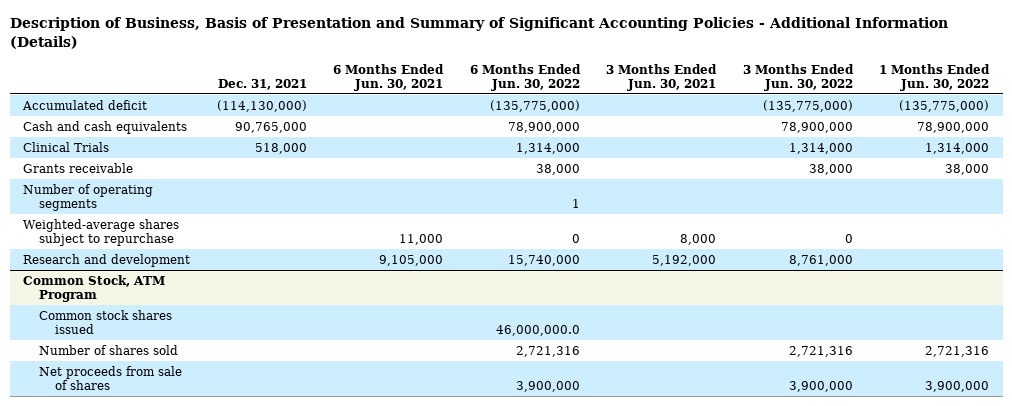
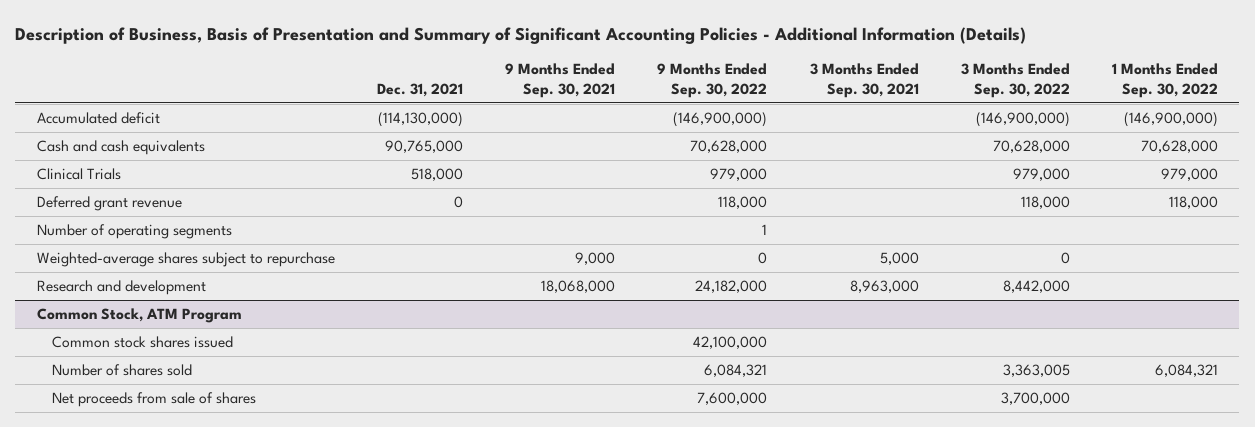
- | Dec. 31, 2021 | 6 Months Ended Jun. 30, 2021 | 6 Months Ended Jun. 30, 2022 | 3 Months Ended Jun. 30, 2021 | 3 Months Ended Jun. 30, 2022 | 1 Months Ended Jun. 30, 2022
+ | Dec. 31, 2021 | 9 Months Ended Sep. 30, 2021 | 9 Months Ended Sep. 30, 2022 | 3 Months Ended Sep. 30, 2021 | 3 Months Ended Sep. 30, 2022 | 1 Months Ended Sep. 30, 2022
- Grants receivable | | | 38,000 | | 38,000 | 38,000
+ Deferred grant revenue | 0 | | 118,000 | | 118,000 | 118,000

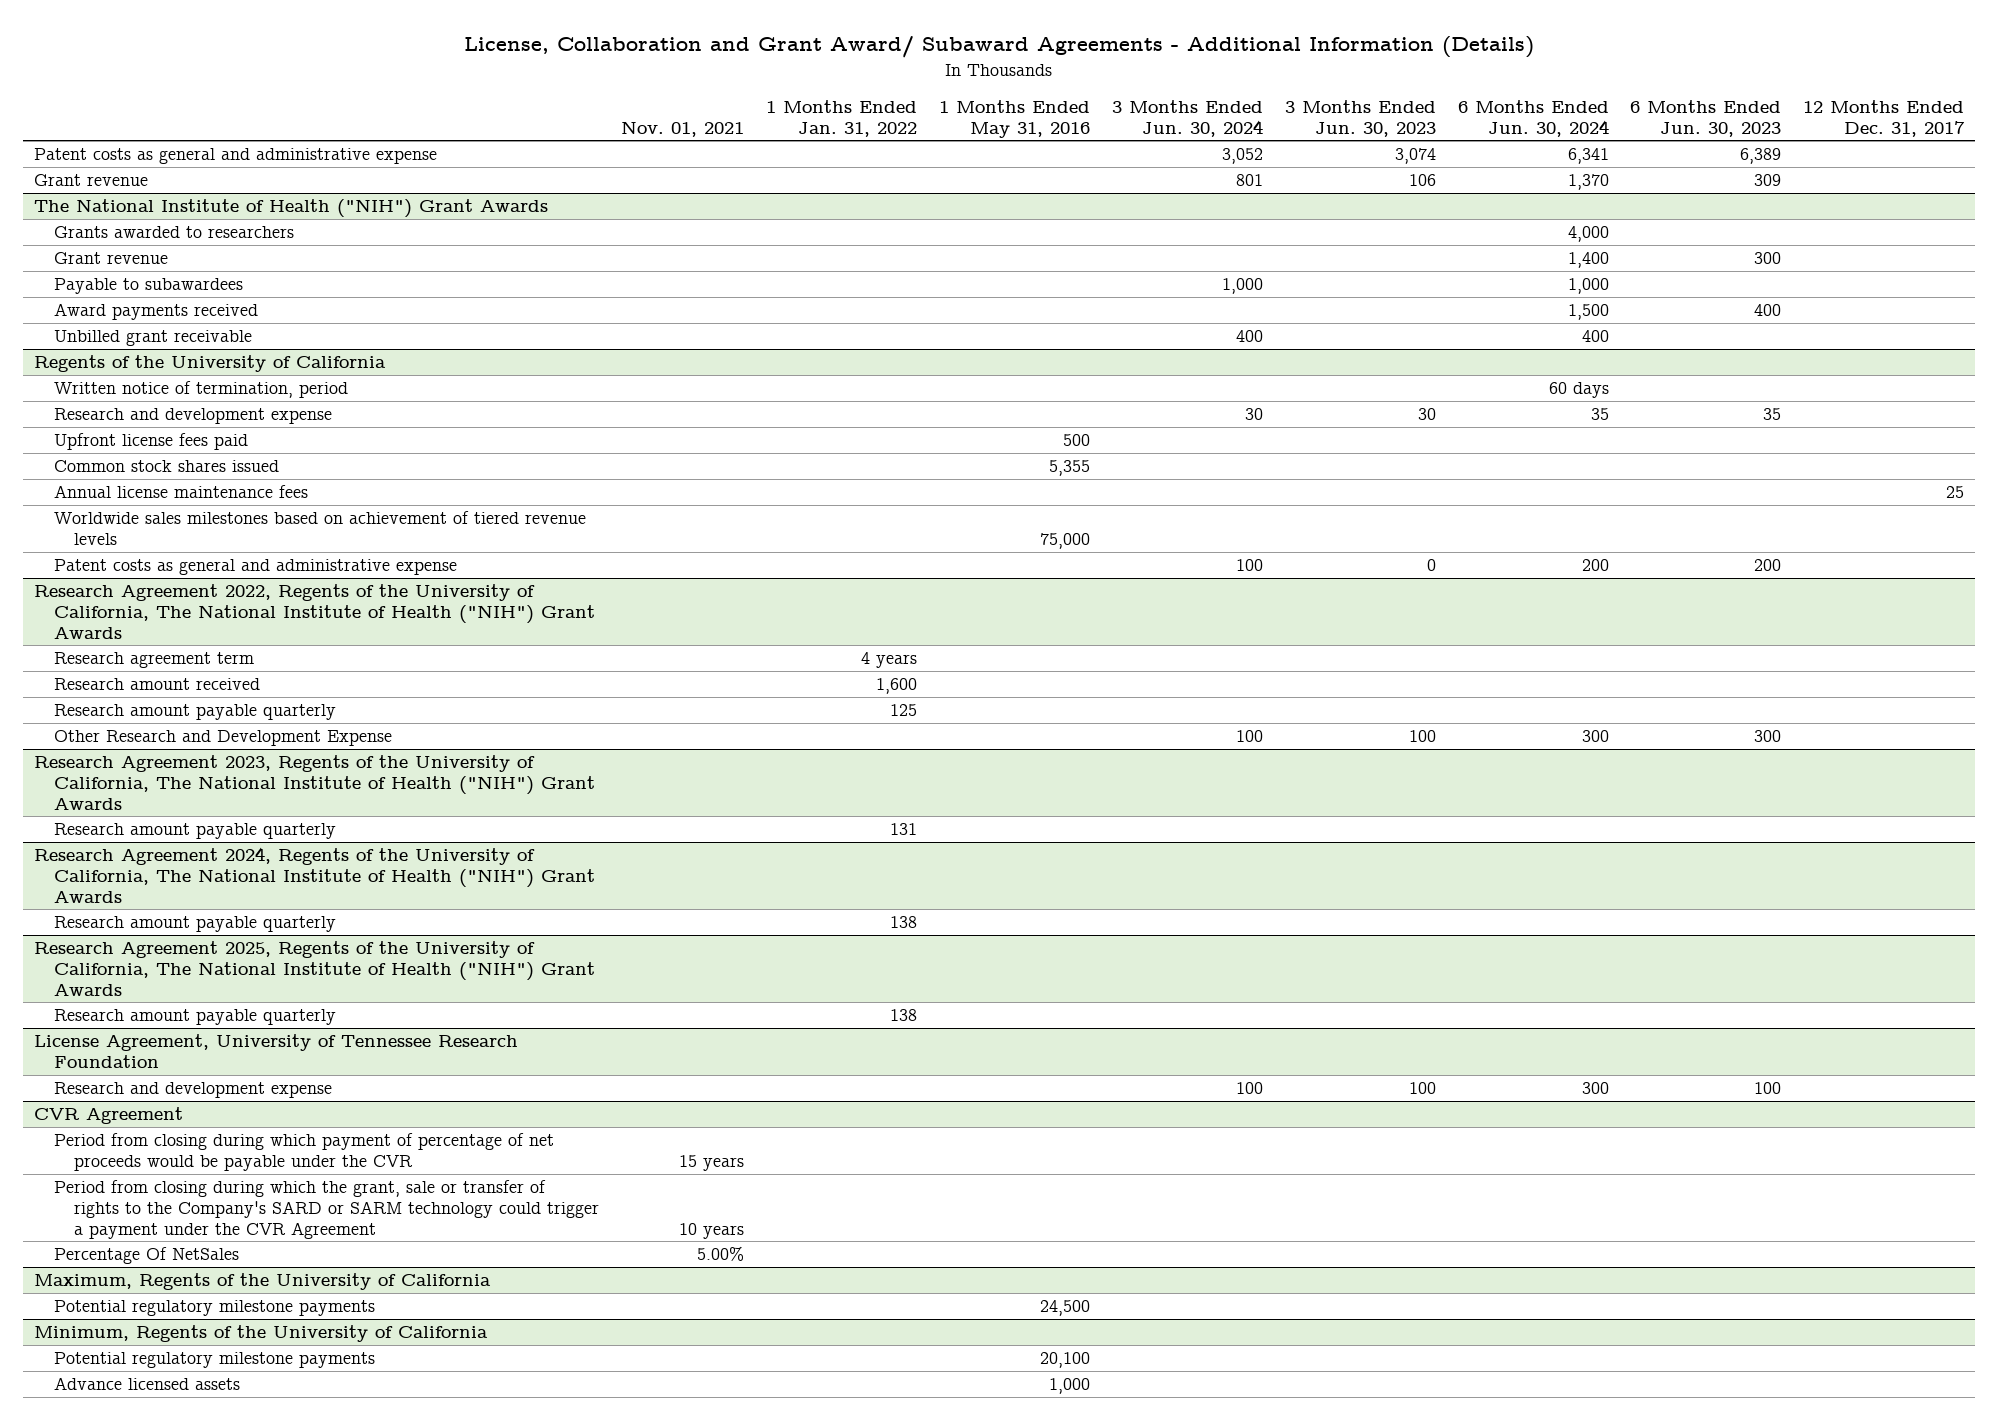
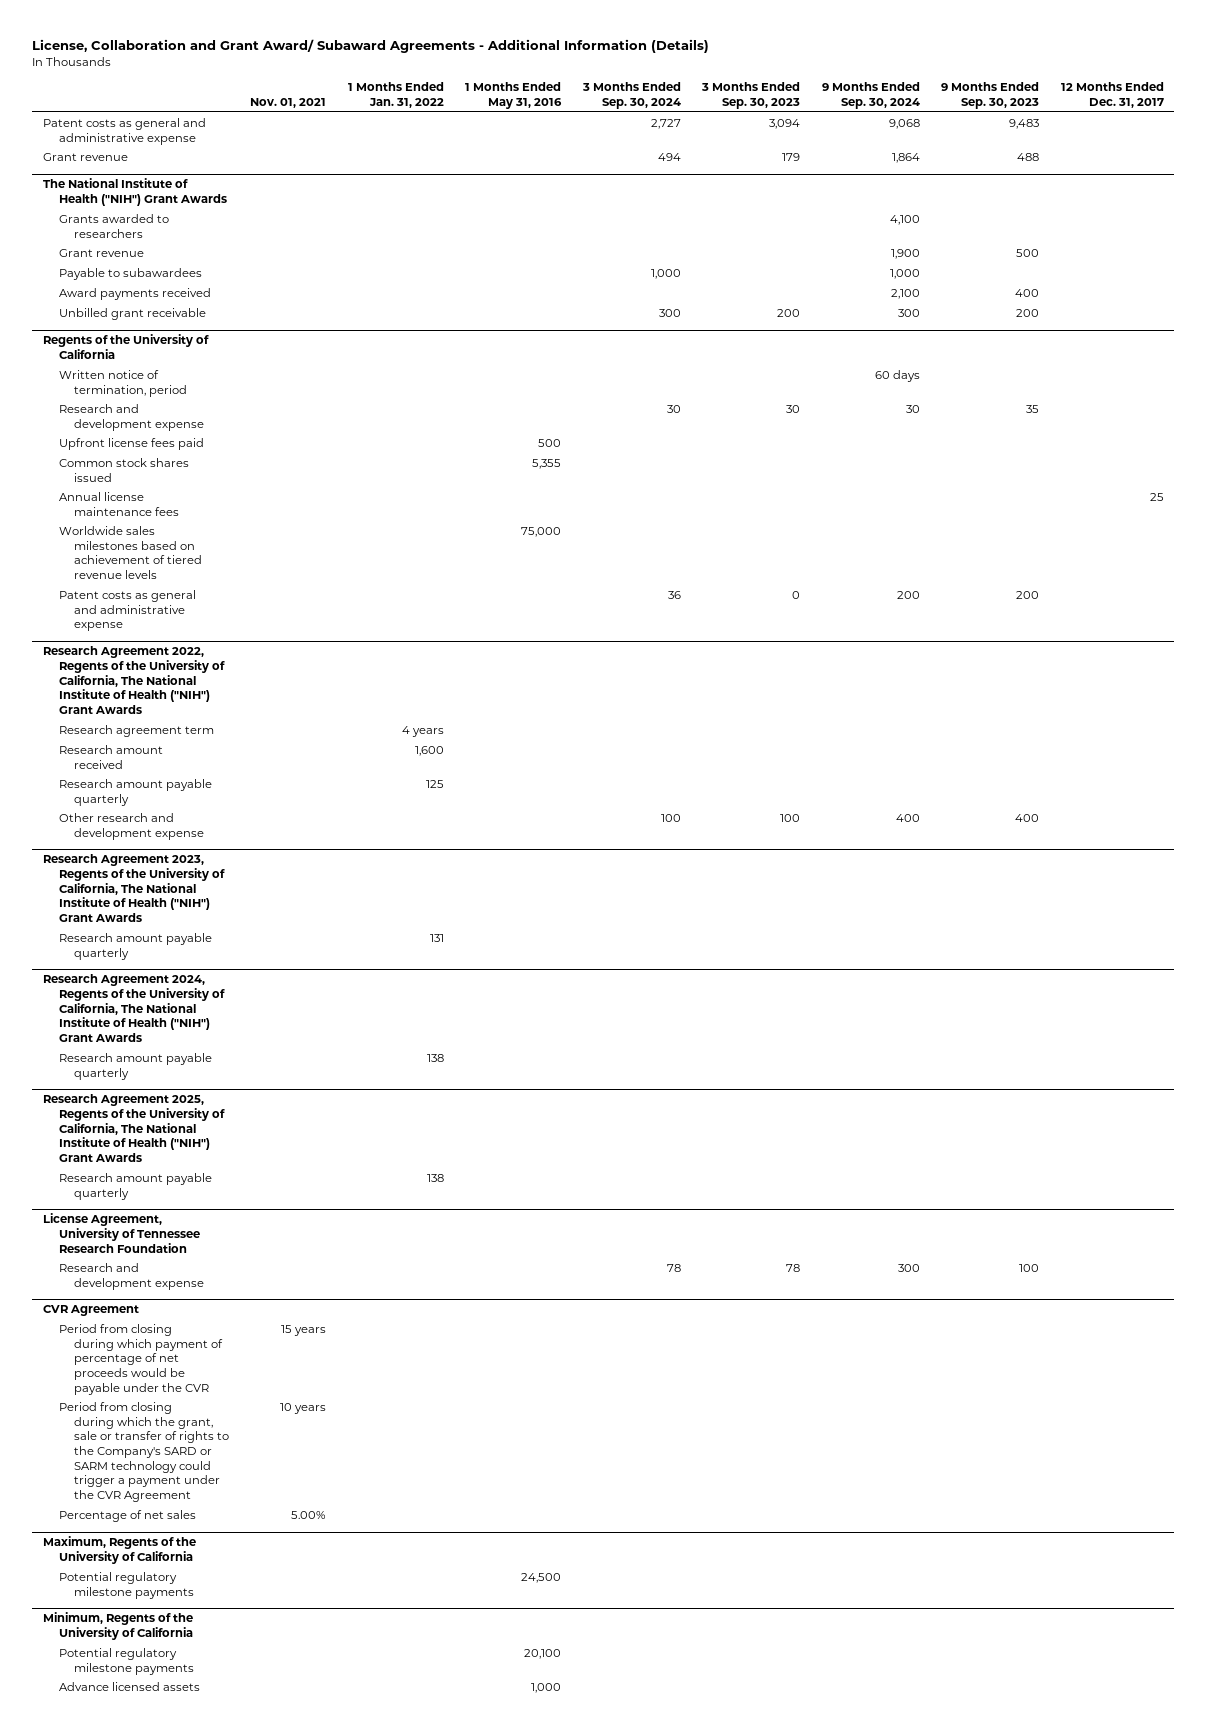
- | Nov. 01, 2021 | 1 Months Ended Jan. 31, 2022 | 1 Months Ended May 31, 2016 | 3 Months Ended Jun. 30, 2024 | 3 Months Ended Jun. 30, 2023 | 6 Months Ended Jun. 30, 2024 | 6 Months Ended Jun. 30, 2023 | 12 Months Ended Dec. 31, 2017
+ | Nov. 01, 2021 | 1 Months Ended Jan. 31, 2022 | 1 Months Ended May 31, 2016 | 3 Months Ended Sep. 30, 2024 | 3 Months Ended Sep. 30, 2023 | 9 Months Ended Sep. 30, 2024 | 9 Months Ended Sep. 30, 2023 | 12 Months Ended Dec. 31, 2017
@ Research Agreement 2022, Regents of the University of California, The National Institute of Health ("NIH") Grant Awards
- Other Research and Development Expense | | | | 100 | 100 | 300 | 300 |
+ Other research and development expense | | | | 100 | 100 | 400 | 400 |
@ CVR Agreement
- Percentage Of NetSales | 5.00% | | | | | | |
+ Percentage of net sales | 5.00% | | | | | | |

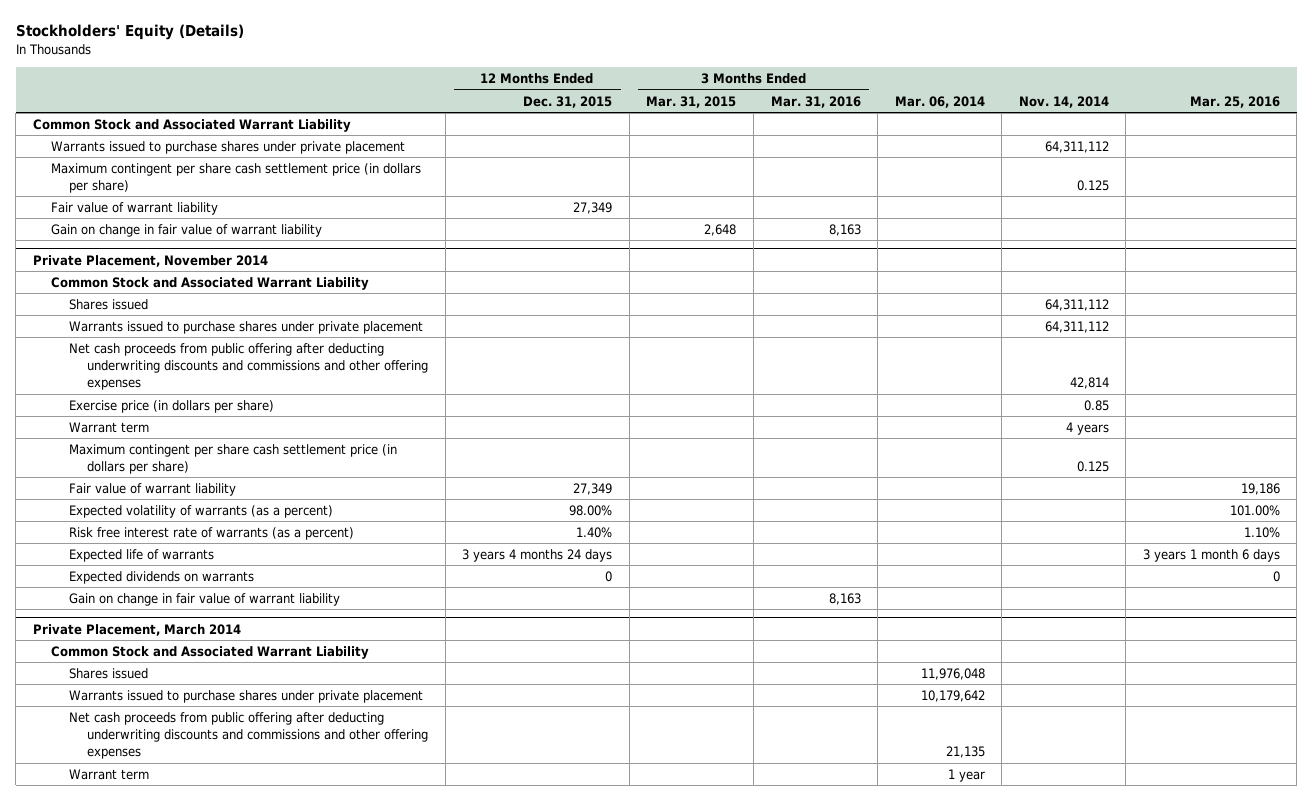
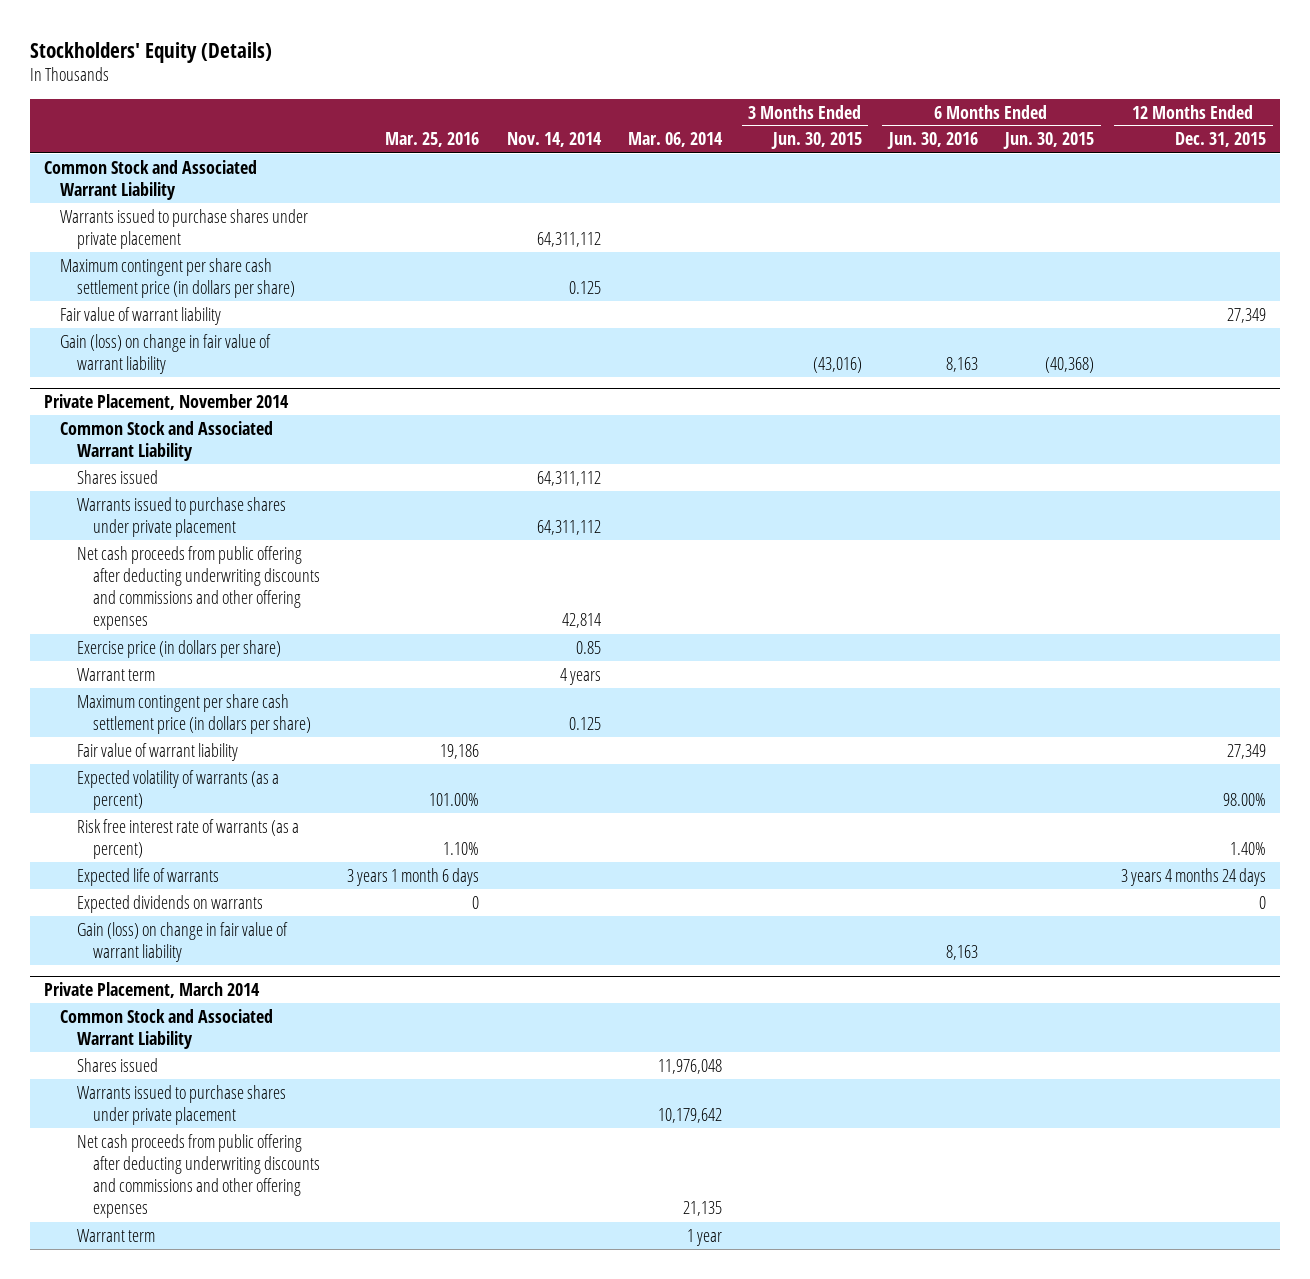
- | 12 Months Ended Dec. 31, 2015 | 3 Months Ended Mar. 31, 2015 | 3 Months Ended Mar. 31, 2016 | Mar. 06, 2014 | Nov. 14, 2014 | Mar. 25, 2016
+ | Mar. 25, 2016 | Nov. 14, 2014 | Mar. 06, 2014 | 3 Months Ended Jun. 30, 2015 | 6 Months Ended Jun. 30, 2016 | 6 Months Ended Jun. 30, 2015 | 12 Months Ended Dec. 31, 2015
- Gain on change in fair value of warrant liability | | 2,648 | 8,163 | | |
+ Gain (loss) on change in fair value of warrant liability | | | | (43,016) | 8,163 | (40,368) |
@ Private Placement, November 2014
- Gain on change in fair value of warrant liability | | | 8,163 | | |
+ Gain (loss) on change in fair value of warrant liability | | | | | 8,163 | |

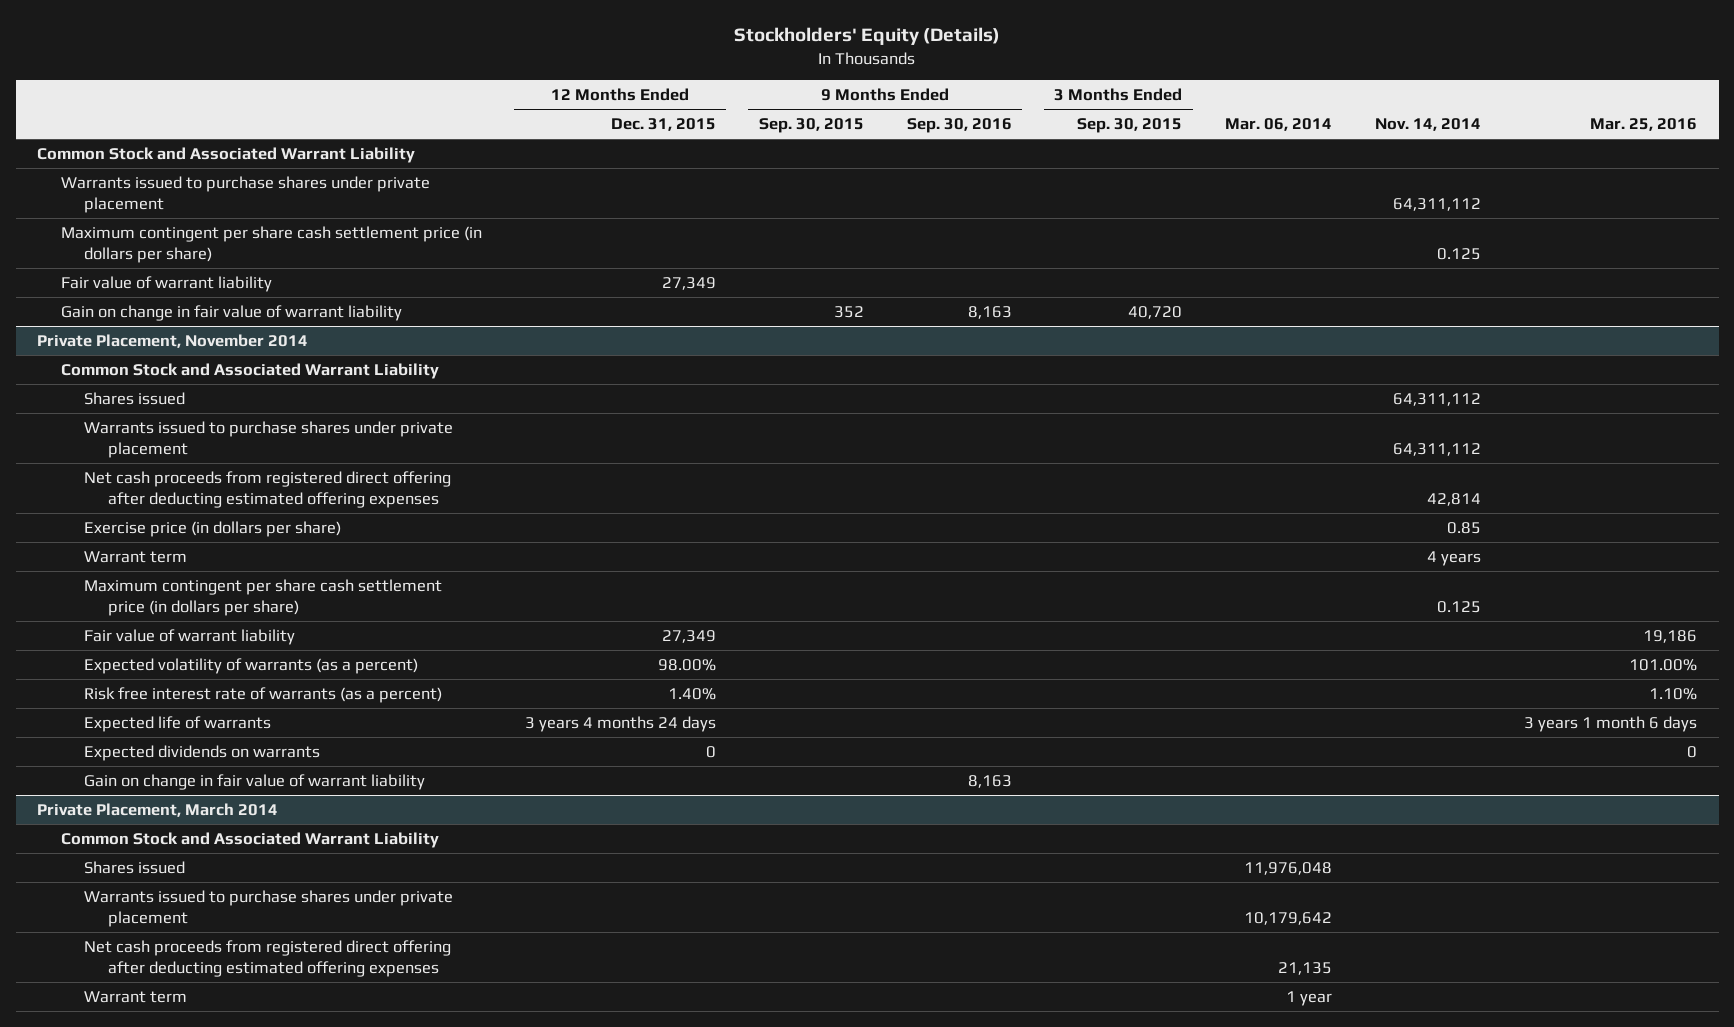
- | Mar. 25, 2016 | Nov. 14, 2014 | Mar. 06, 2014 | 3 Months Ended Jun. 30, 2015 | 6 Months Ended Jun. 30, 2016 | 6 Months Ended Jun. 30, 2015 | 12 Months Ended Dec. 31, 2015
+ | 12 Months Ended Dec. 31, 2015 | 9 Months Ended Sep. 30, 2015 | 9 Months Ended Sep. 30, 2016 | 3 Months Ended Sep. 30, 2015 | Mar. 06, 2014 | Nov. 14, 2014 | Mar. 25, 2016
- Gain (loss) on change in fair value of warrant liability | | | | (43,016) | 8,163 | (40,368) |
+ Gain on change in fair value of warrant liability | | 352 | 8,163 | 40,720 | | |
@ Private Placement, November 2014
- Net cash proceeds from public offering after deducting underwriting discounts and commissions and other offering expenses | | 42,814 | | | | |
+ Net cash proceeds from registered direct offering after deducting estimated offering expenses | | | | | | 42,814 |
- Gain (loss) on change in fair value of warrant liability | | | | | 8,163 | |
+ Gain on change in fair value of warrant liability | | | 8,163 | | | |
@ Private Placement, March 2014
- Net cash proceeds from public offering after deducting underwriting discounts and commissions and other offering expenses | | | 21,135 | | | |
+ Net cash proceeds from registered direct offering after deducting estimated offering expenses | | | | | 21,135 | |

